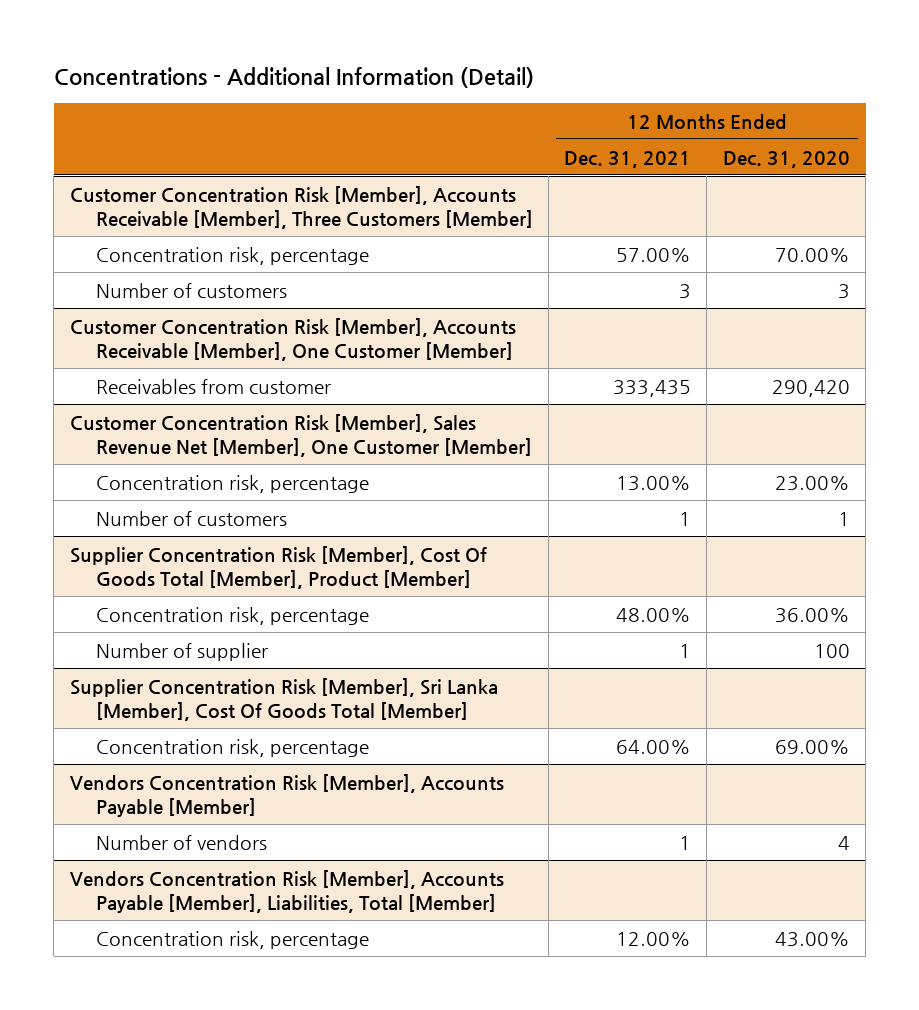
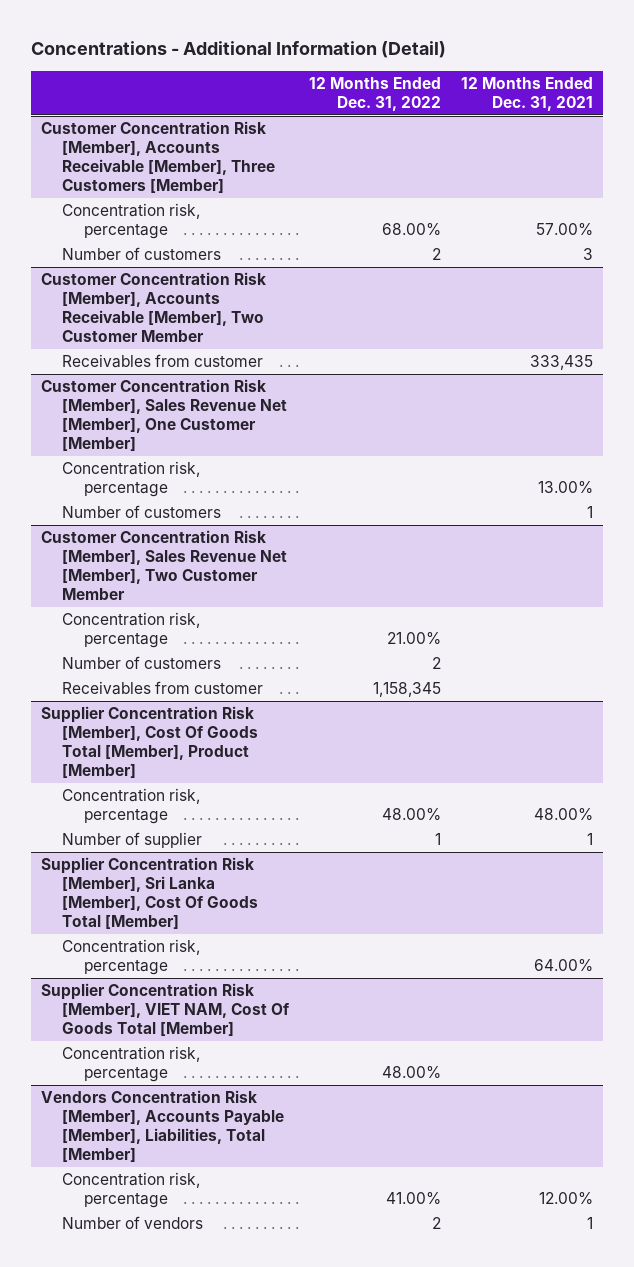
- | 12 Months Ended Dec. 31, 2021 | 12 Months Ended Dec. 31, 2020
+ | 12 Months Ended Dec. 31, 2022 | 12 Months Ended Dec. 31, 2021
- Customer Concentration Risk [Member], Accounts Receivable [Member], One Customer [Member]
+ Customer Concentration Risk [Member], Accounts Receivable [Member], Two Customer Member
+ Customer Concentration Risk [Member], Sales Revenue Net [Member], Two Customer Member
+ Concentration risk, percentage | 21.00% |
+ Number of customers | 2 |
+ Receivables from customer | 1,158,345 |
- Vendors Concentration Risk [Member], Accounts Payable [Member]
- Number of vendors | 1 | 4
+ Supplier Concentration Risk [Member], VIET NAM, Cost Of Goods Total [Member]
+ Concentration risk, percentage | 48.00% |
@ Vendors Concentration Risk [Member], Accounts Payable [Member], Liabilities, Total [Member]
+ Number of vendors | 2 | 1

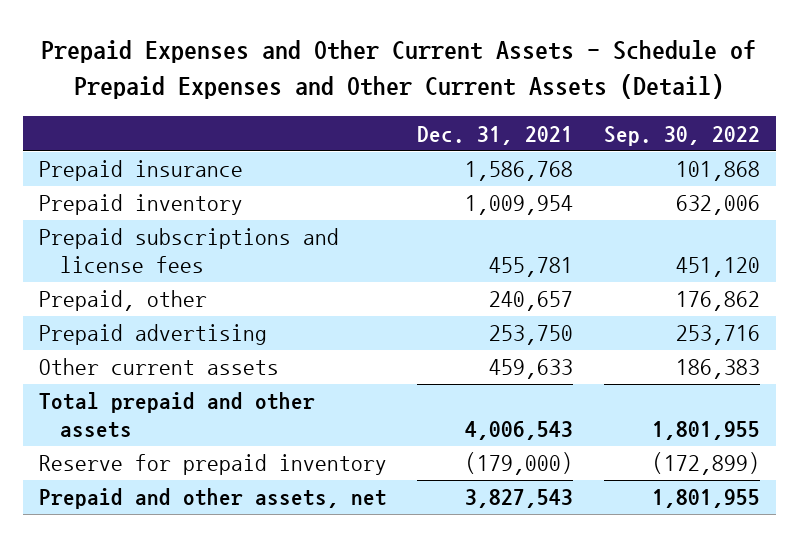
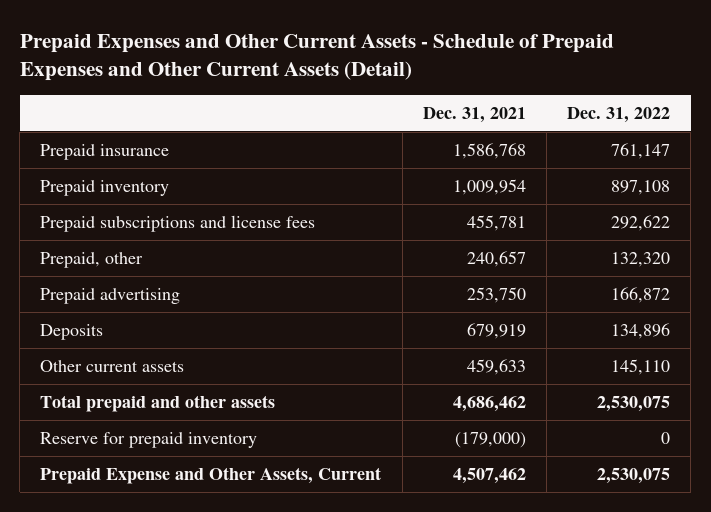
- | Dec. 31, 2021 | Sep. 30, 2022
+ | Dec. 31, 2021 | Dec. 31, 2022
+ Deposits | 679,919 | 134,896
- Total prepaid and other assets | 4,006,543 | 1,801,955
+ Total prepaid and other assets | 4,686,462 | 2,530,075
- Prepaid and other assets, net | 3,827,543 | 1,801,955
+ Prepaid Expense and Other Assets, Current | 4,507,462 | 2,530,075

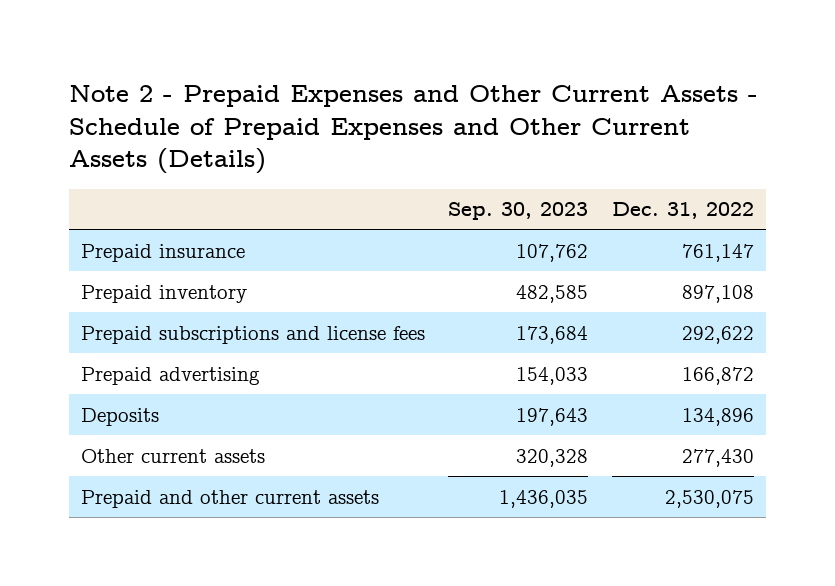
- Prepaid Expenses and Other Current Assets - Schedule of Prepaid Expenses and Other Current Assets (Detail)
+ Note 2 - Prepaid Expenses and Other Current Assets - Schedule of Prepaid Expenses and Other Current Assets (Details)
- | Dec. 31, 2021 | Dec. 31, 2022
+ | Sep. 30, 2023 | Dec. 31, 2022
- Prepaid, other | 240,657 | 132,320
- Other current assets | 459,633 | 145,110
- Total prepaid and other assets | 4,686,462 | 2,530,075
- Reserve for prepaid inventory | (179,000) | 0
- Prepaid Expense and Other Assets, Current | 4,507,462 | 2,530,075
+ Other current assets | 320,328 | 277,430
+ Prepaid and other current assets | 1,436,035 | 2,530,075

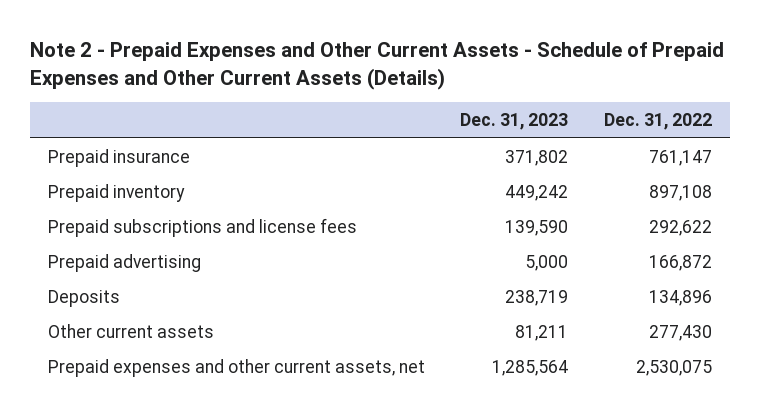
- | Sep. 30, 2023 | Dec. 31, 2022
+ | Dec. 31, 2023 | Dec. 31, 2022
- Prepaid and other current assets | 1,436,035 | 2,530,075
+ Prepaid expenses and other current assets, net | 1,285,564 | 2,530,075

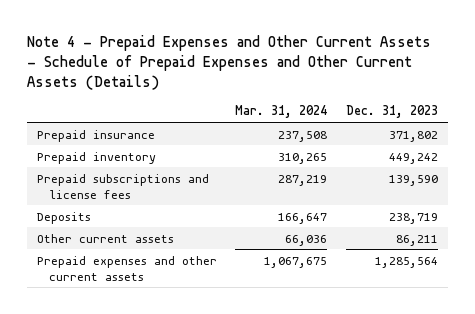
- Note 2 - Prepaid Expenses and Other Current Assets - Schedule of Prepaid Expenses and Other Current Assets (Details)
+ Note 4 - Prepaid Expenses and Other Current Assets - Schedule of Prepaid Expenses and Other Current Assets (Details)
- | Dec. 31, 2023 | Dec. 31, 2022
+ | Mar. 31, 2024 | Dec. 31, 2023
- Prepaid advertising | 5,000 | 166,872
- Other current assets | 81,211 | 277,430
- Prepaid expenses and other current assets, net | 1,285,564 | 2,530,075
+ Other current assets | 66,036 | 86,211
+ Prepaid expenses and other current assets | 1,067,675 | 1,285,564

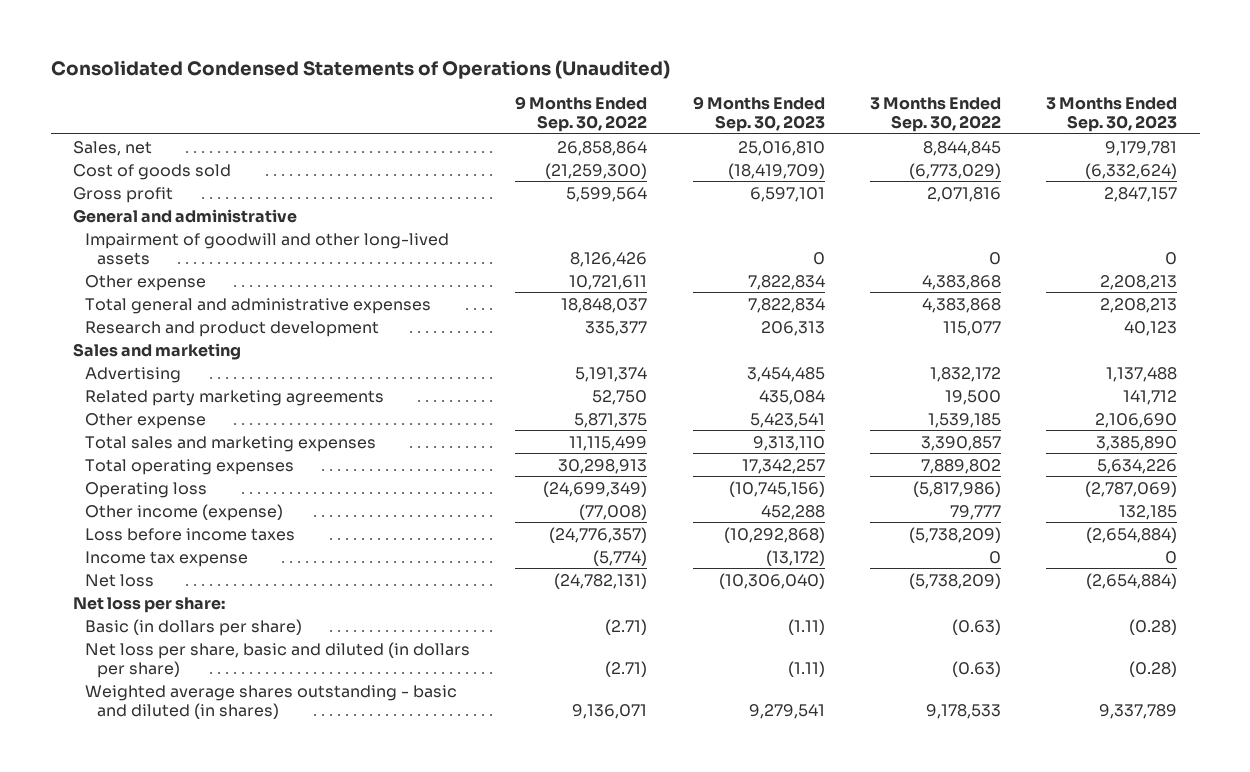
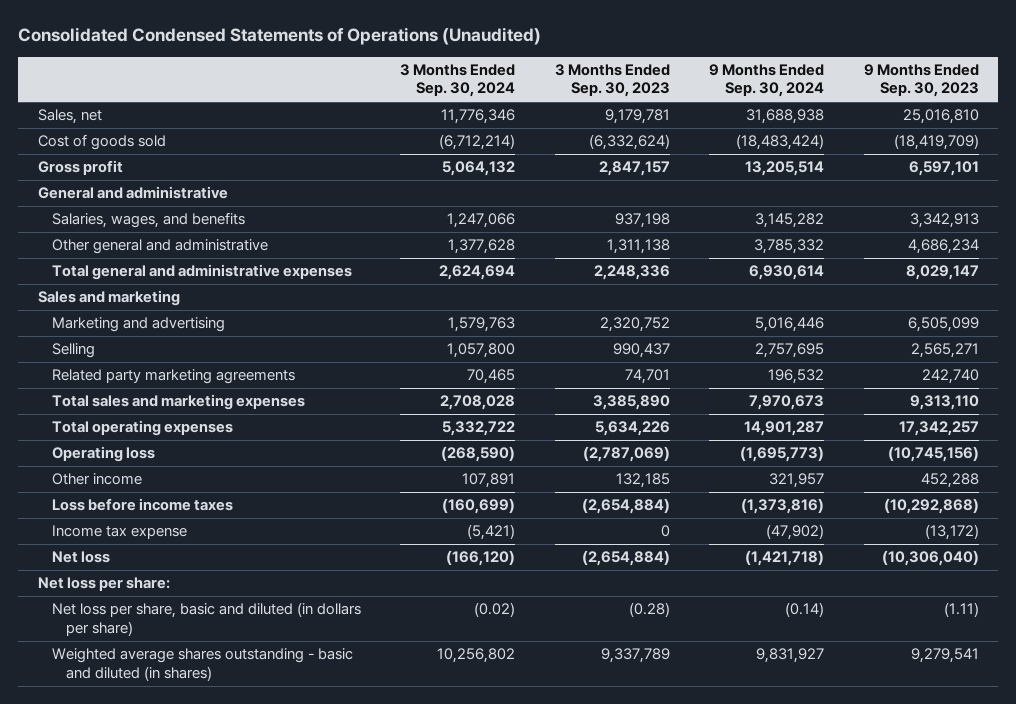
- | 9 Months Ended Sep. 30, 2022 | 9 Months Ended Sep. 30, 2023 | 3 Months Ended Sep. 30, 2022 | 3 Months Ended Sep. 30, 2023
+ | 3 Months Ended Sep. 30, 2024 | 3 Months Ended Sep. 30, 2023 | 9 Months Ended Sep. 30, 2024 | 9 Months Ended Sep. 30, 2023
- Impairment of goodwill and other long-lived assets | 8,126,426 | 0 | 0 | 0
- Other expense | 10,721,611 | 7,822,834 | 4,383,868 | 2,208,213
- Total general and administrative expenses | 18,848,037 | 7,822,834 | 4,383,868 | 2,208,213
- Research and product development | 335,377 | 206,313 | 115,077 | 40,123
+ Salaries, wages, and benefits | 1,247,066 | 937,198 | 3,145,282 | 3,342,913
+ Other general and administrative | 1,377,628 | 1,311,138 | 3,785,332 | 4,686,234
+ Total general and administrative expenses | 2,624,694 | 2,248,336 | 6,930,614 | 8,029,147
- Advertising | 5,191,374 | 3,454,485 | 1,832,172 | 1,137,488
- Related party marketing agreements | 52,750 | 435,084 | 19,500 | 141,712
- Other expense | 5,871,375 | 5,423,541 | 1,539,185 | 2,106,690
+ Marketing and advertising | 1,579,763 | 2,320,752 | 5,016,446 | 6,505,099
+ Selling | 1,057,800 | 990,437 | 2,757,695 | 2,565,271
+ Related party marketing agreements | 70,465 | 74,701 | 196,532 | 242,740
- Other income (expense) | (77,008) | 452,288 | 79,777 | 132,185
+ Other income | 107,891 | 132,185 | 321,957 | 452,288
- Basic (in dollars per share) | (2.71) | (1.11) | (0.63) | (0.28)

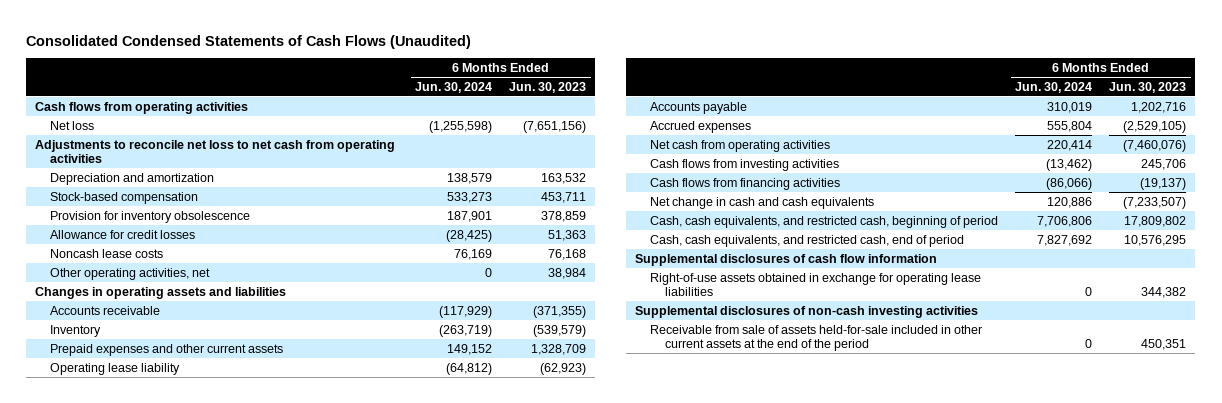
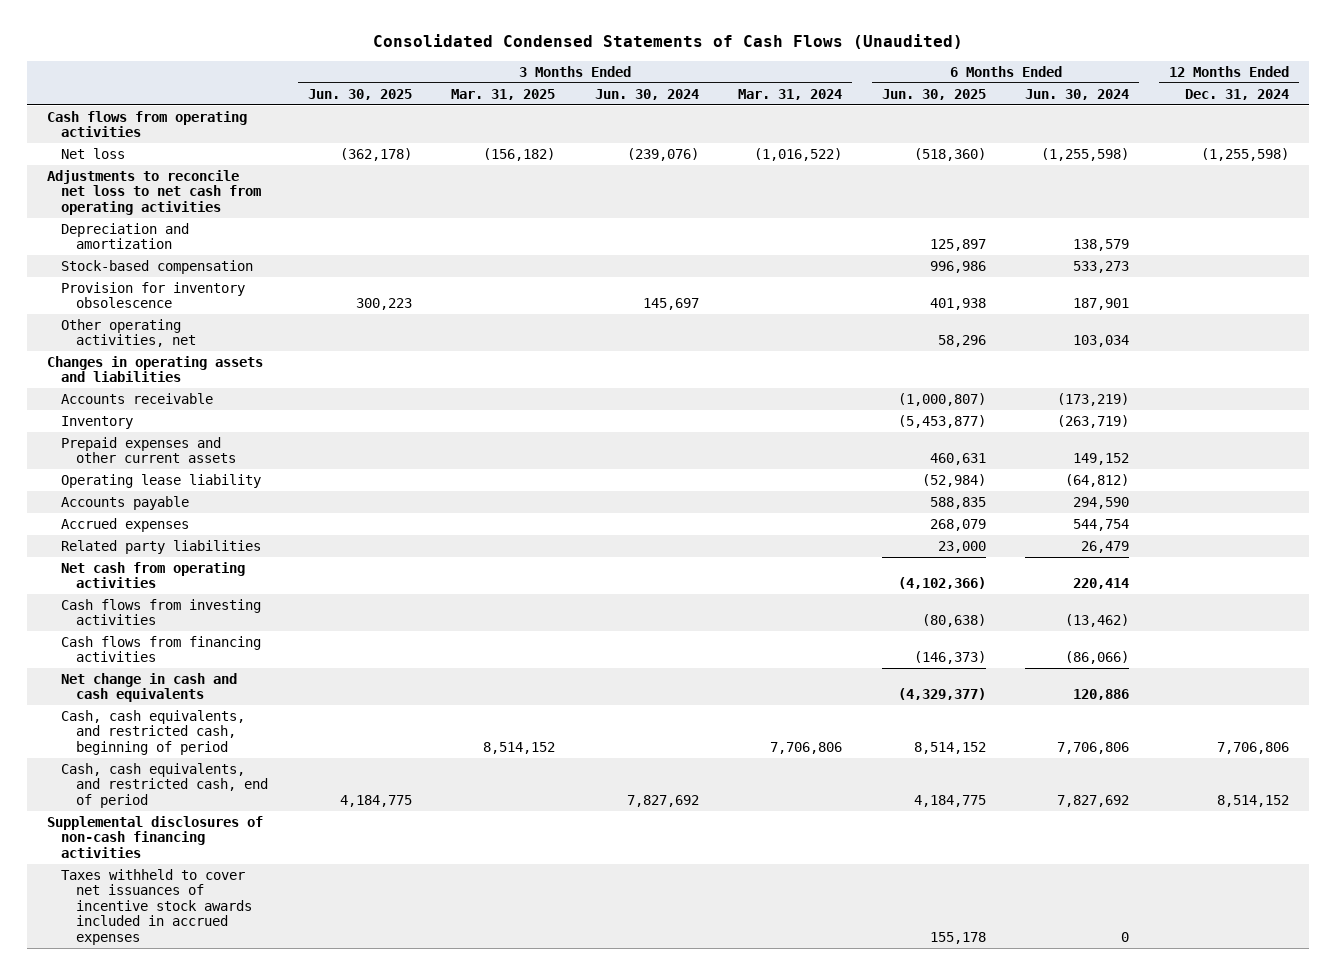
- | 6 Months Ended Jun. 30, 2024 | 6 Months Ended Jun. 30, 2023
+ | 3 Months Ended Jun. 30, 2025 | 3 Months Ended Mar. 31, 2025 | 3 Months Ended Jun. 30, 2024 | 3 Months Ended Mar. 31, 2024 | 6 Months Ended Jun. 30, 2025 | 6 Months Ended Jun. 30, 2024 | 12 Months Ended Dec. 31, 2024
- Allowance for credit losses | (28,425) | 51,363
- Noncash lease costs | 76,169 | 76,168
- Other operating activities, net | 0 | 38,984
+ Other operating activities, net | | | | | 58,296 | 103,034 |
- Accounts receivable | (117,929) | (371,355)
+ Accounts receivable | | | | | (1,000,807) | (173,219) |
- Accounts payable | 310,019 | 1,202,716
- Accrued expenses | 555,804 | (2,529,105)
+ Accounts payable | | | | | 588,835 | 294,590 |
+ Accrued expenses | | | | | 268,079 | 544,754 |
+ Related party liabilities | | | | | 23,000 | 26,479 |
- Supplemental disclosures of cash flow information
- Right-of-use assets obtained in exchange for operating lease liabilities | 0 | 344,382
- Supplemental disclosures of non-cash investing activities
- Receivable from sale of assets held-for-sale included in other current assets at the end of the period | 0 | 450,351
+ Supplemental disclosures of non-cash financing activities
+ Taxes withheld to cover net issuances of incentive stock awards included in accrued expenses | | | | | 155,178 | 0 |

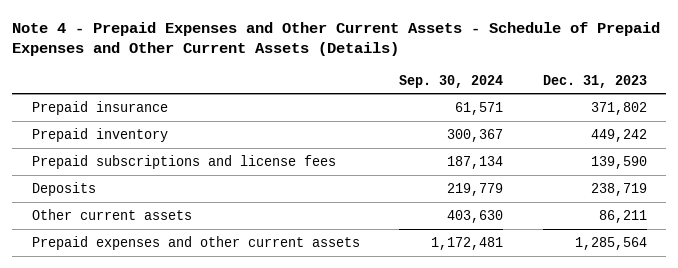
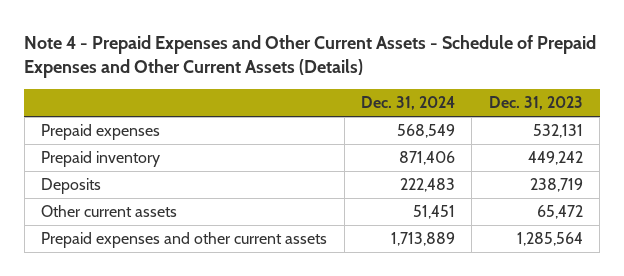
- | Sep. 30, 2024 | Dec. 31, 2023
+ | Dec. 31, 2024 | Dec. 31, 2023
- Prepaid insurance | 61,571 | 371,802
+ Prepaid expenses | 568,549 | 532,131
- Prepaid subscriptions and license fees | 187,134 | 139,590
- Other current assets | 403,630 | 86,211
+ Other current assets | 51,451 | 65,472

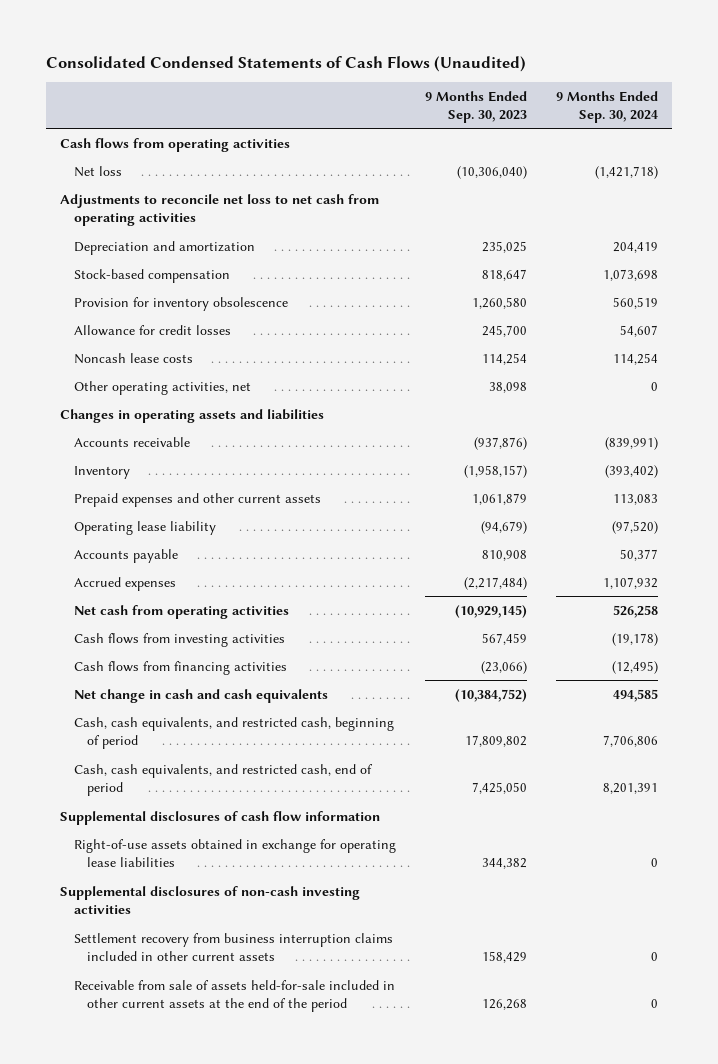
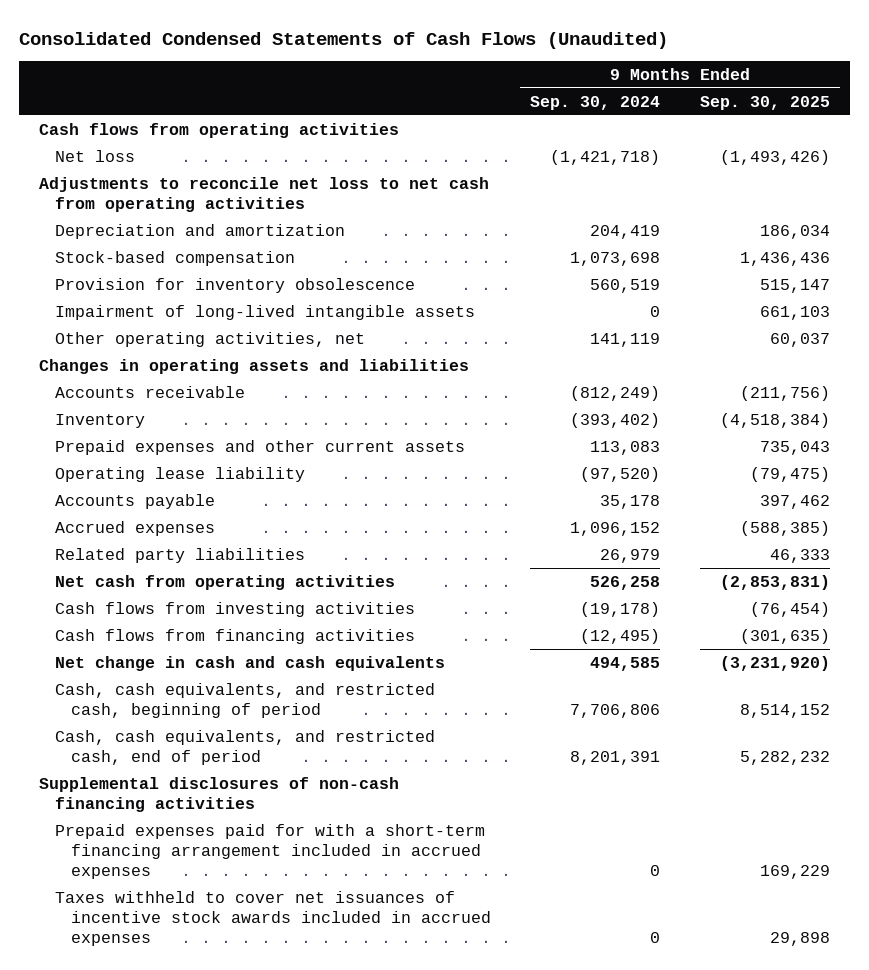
- | 9 Months Ended Sep. 30, 2023 | 9 Months Ended Sep. 30, 2024
+ | 9 Months Ended Sep. 30, 2024 | 9 Months Ended Sep. 30, 2025
- Allowance for credit losses | 245,700 | 54,607
- Noncash lease costs | 114,254 | 114,254
- Other operating activities, net | 38,098 | 0
+ Impairment of long-lived intangible assets | 0 | 661,103
+ Other operating activities, net | 141,119 | 60,037
- Accounts receivable | (937,876) | (839,991)
+ Accounts receivable | (812,249) | (211,756)
- Accounts payable | 810,908 | 50,377
- Accrued expenses | (2,217,484) | 1,107,932
+ Accounts payable | 35,178 | 397,462
+ Accrued expenses | 1,096,152 | (588,385)
+ Related party liabilities | 26,979 | 46,333
- Supplemental disclosures of cash flow information
- Right-of-use assets obtained in exchange for operating lease liabilities | 344,382 | 0
- Supplemental disclosures of non-cash investing activities
- Settlement recovery from business interruption claims included in other current assets | 158,429 | 0
- Receivable from sale of assets held-for-sale included in other current assets at the end of the period | 126,268 | 0
+ Supplemental disclosures of non-cash financing activities
+ Prepaid expenses paid for with a short-term financing arrangement included in accrued expenses | 0 | 169,229
+ Taxes withheld to cover net issuances of incentive stock awards included in accrued expenses | 0 | 29,898

